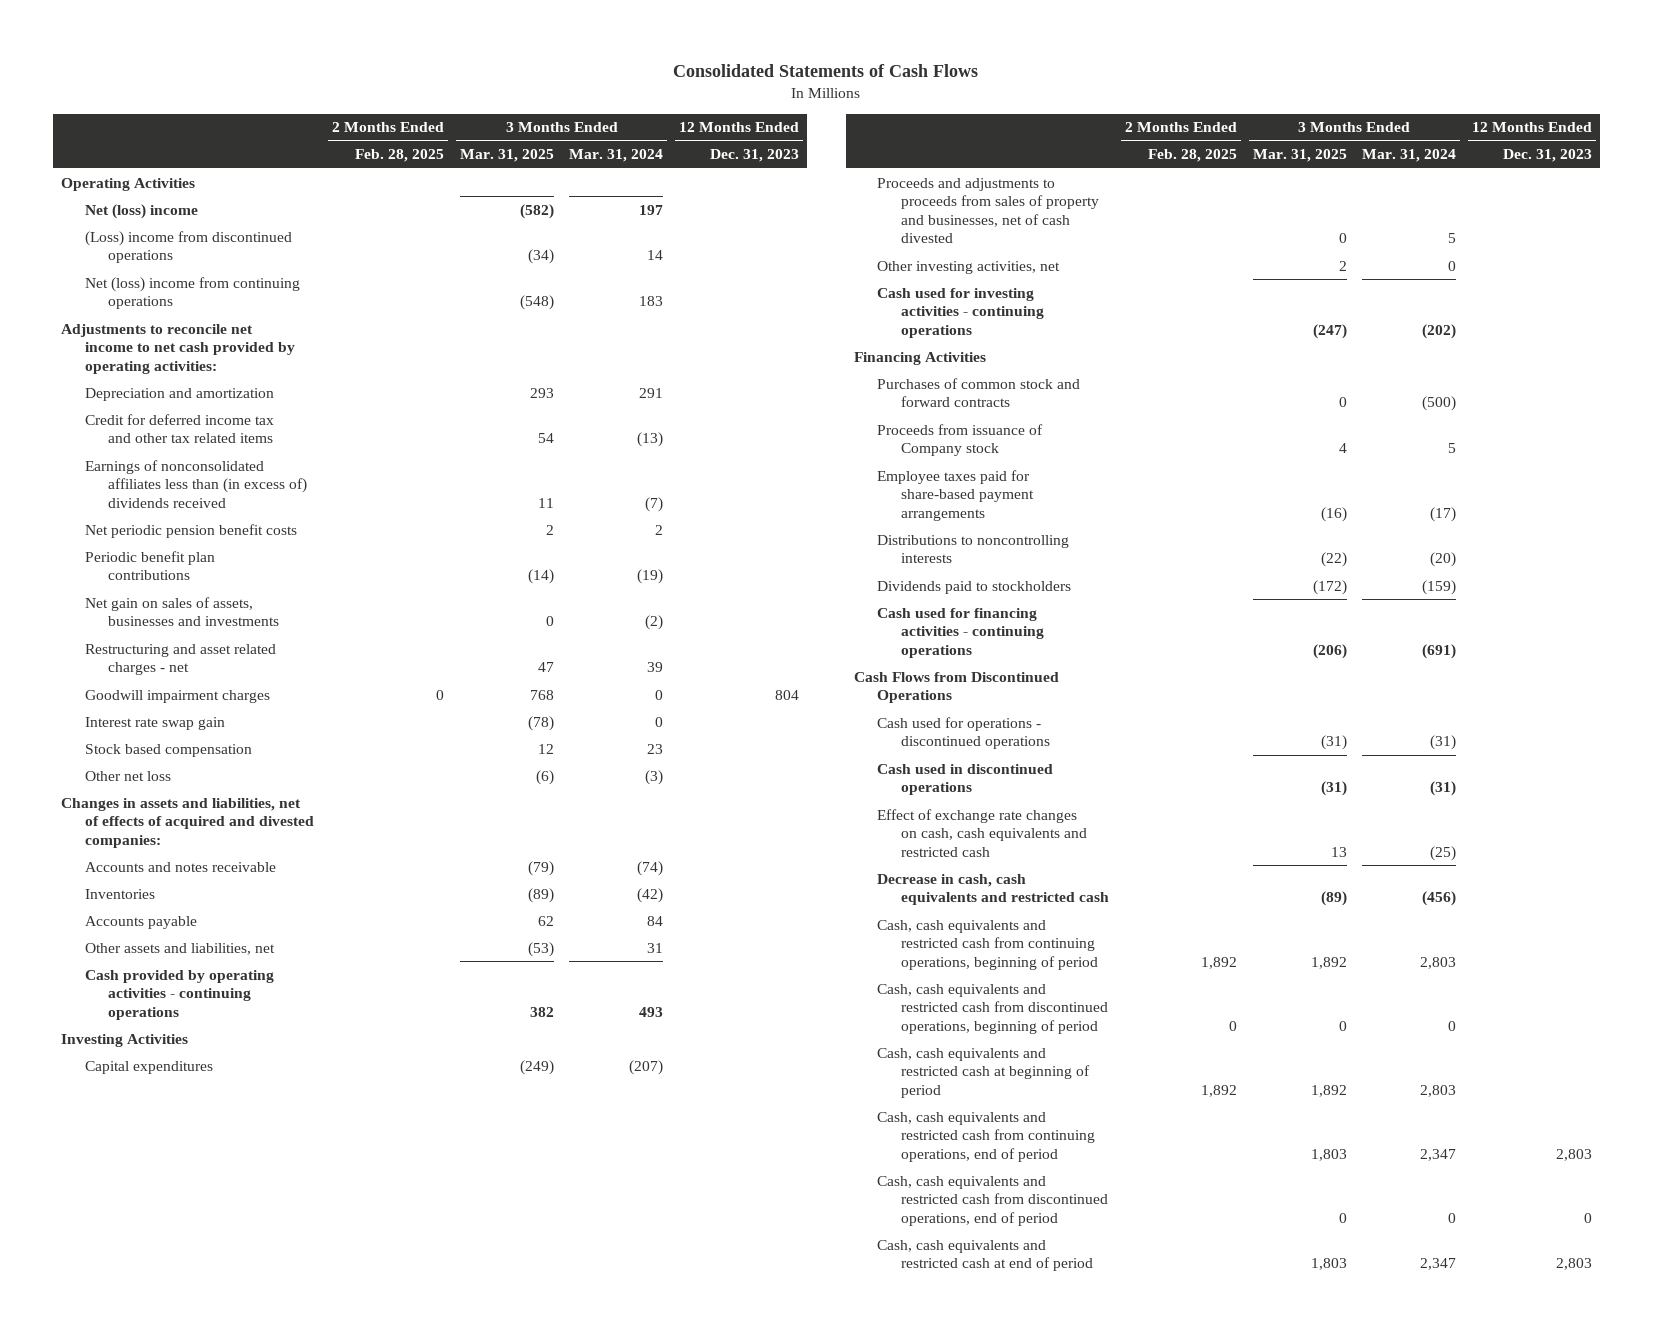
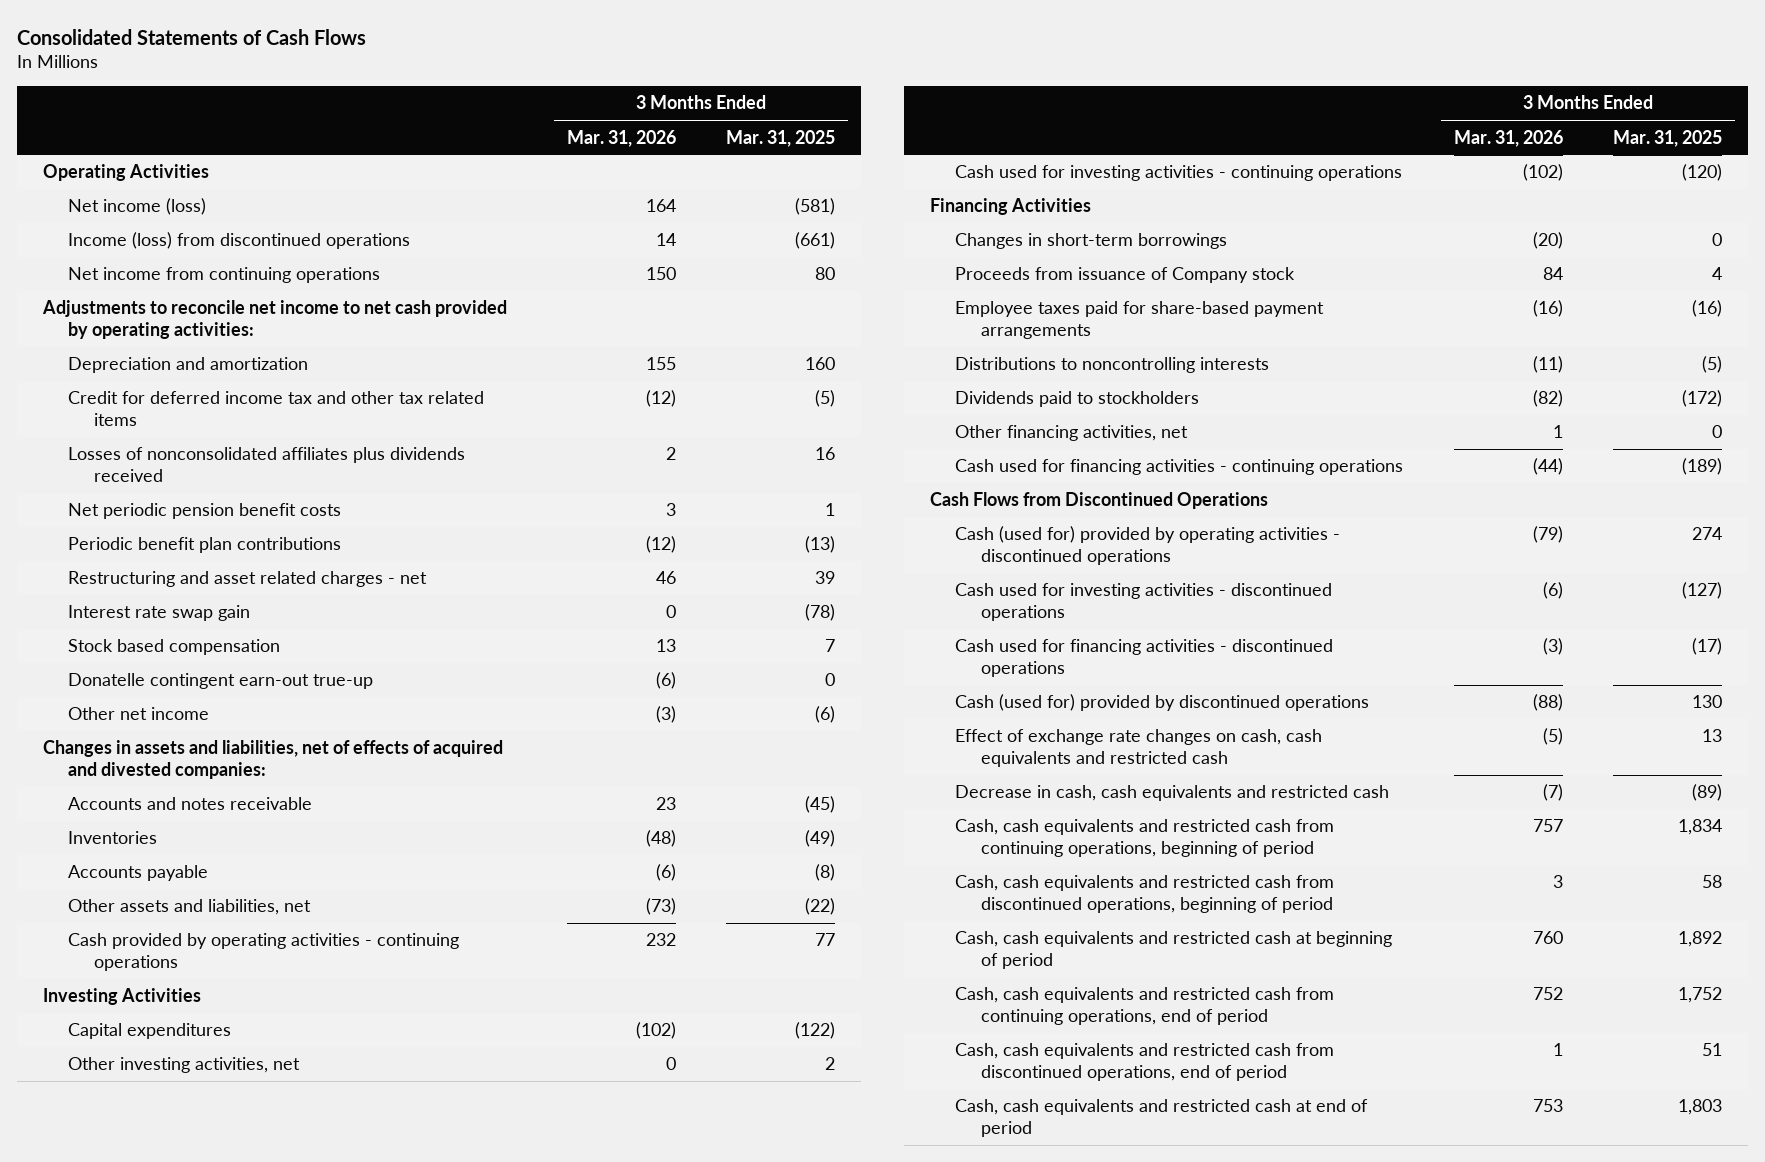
- | 2 Months Ended Feb. 28, 2025 | 3 Months Ended Mar. 31, 2025 | 3 Months Ended Mar. 31, 2024 | 12 Months Ended Dec. 31, 2023
+ | 3 Months Ended Mar. 31, 2026 | 3 Months Ended Mar. 31, 2025
- Net (loss) income | | (582) | 197 |
- (Loss) income from discontinued operations | | (34) | 14 |
- Net (loss) income from continuing operations | | (548) | 183 |
+ Net income (loss) | 164 | (581)
+ Income (loss) from discontinued operations | 14 | (661)
+ Net income from continuing operations | 150 | 80
- Depreciation and amortization | | 293 | 291 |
- Credit for deferred income tax and other tax related items | | 54 | (13) |
- Earnings of nonconsolidated affiliates less than (in excess of) dividends received | | 11 | (7) |
- Net periodic pension benefit costs | | 2 | 2 |
- Periodic benefit plan contributions | | (14) | (19) |
- Net gain on sales of assets, businesses and investments | | 0 | (2) |
- Restructuring and asset related charges - net | | 47 | 39 |
- Goodwill impairment charges | 0 | 768 | 0 | 804
+ Depreciation and amortization | 155 | 160
+ Credit for deferred income tax and other tax related items | (12) | (5)
+ Losses of nonconsolidated affiliates plus dividends received | 2 | 16
+ Net periodic pension benefit costs | 3 | 1
+ Periodic benefit plan contributions | (12) | (13)
+ Restructuring and asset related charges - net | 46 | 39
- Stock based compensation | | 12 | 23 |
- Other net loss | | (6) | (3) |
+ Stock based compensation | 13 | 7
+ Donatelle contingent earn-out true-up | (6) | 0
+ Other net income | (3) | (6)
- Accounts and notes receivable | | (79) | (74) |
- Inventories | | (89) | (42) |
- Accounts payable | | 62 | 84 |
- Other assets and liabilities, net | | (53) | 31 |
- Cash provided by operating activities - continuing operations | | 382 | 493 |
+ Accounts and notes receivable | 23 | (45)
+ Inventories | (48) | (49)
+ Accounts payable | (6) | (8)
+ Other assets and liabilities, net | (73) | (22)
+ Cash provided by operating activities - continuing operations | 232 | 77
- Capital expenditures | | (249) | (207) |
- Proceeds and adjustments to proceeds from sales of property and businesses, net of cash divested | | 0 | 5 |
+ Capital expenditures | (102) | (122)
- Cash used for investing activities - continuing operations | | (247) | (202) |
+ Cash used for investing activities - continuing operations | (102) | (120)
- Purchases of common stock and forward contracts | | 0 | (500) |
+ Changes in short-term borrowings | (20) | 0
- Distributions to noncontrolling interests | | (22) | (20) |
+ Distributions to noncontrolling interests | (11) | (5)
- Cash used for financing activities - continuing operations | | (206) | (691) |
+ Other financing activities, net | 1 | 0
+ Cash used for financing activities - continuing operations | (44) | (189)
- Cash used for operations - discontinued operations | | (31) | (31) |
- Cash used in discontinued operations | | (31) | (31) |
+ Cash (used for) provided by operating activities - discontinued operations | (79) | 274
+ Cash used for investing activities - discontinued operations | (6) | (127)
+ Cash used for financing activities - discontinued operations | (3) | (17)
+ Cash (used for) provided by discontinued operations | (88) | 130
- Cash, cash equivalents and restricted cash from continuing operations, beginning of period | 1,892 | 1,892 | 2,803 |
- Cash, cash equivalents and restricted cash from discontinued operations, beginning of period | 0 | 0 | 0 |
+ Cash, cash equivalents and restricted cash from continuing operations, beginning of period | 757 | 1,834
+ Cash, cash equivalents and restricted cash from discontinued operations, beginning of period | 3 | 58
- Cash, cash equivalents and restricted cash from continuing operations, end of period | | 1,803 | 2,347 | 2,803
- Cash, cash equivalents and restricted cash from discontinued operations, end of period | | 0 | 0 | 0
+ Cash, cash equivalents and restricted cash from continuing operations, end of period | 752 | 1,752
+ Cash, cash equivalents and restricted cash from discontinued operations, end of period | 1 | 51

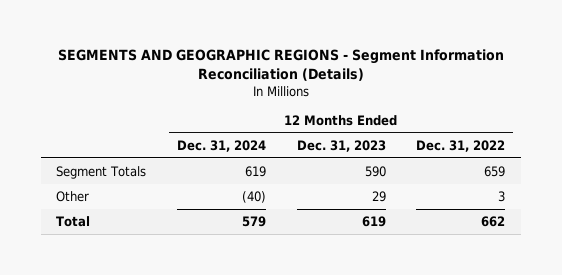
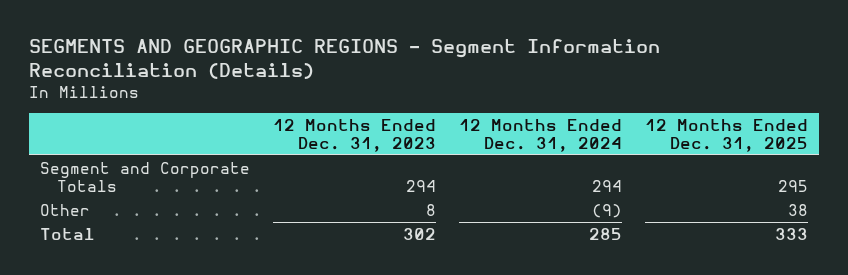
- | 12 Months Ended Dec. 31, 2024 | 12 Months Ended Dec. 31, 2023 | 12 Months Ended Dec. 31, 2022
+ | 12 Months Ended Dec. 31, 2023 | 12 Months Ended Dec. 31, 2024 | 12 Months Ended Dec. 31, 2025
- Segment Totals | 619 | 590 | 659
- Other | (40) | 29 | 3
- Total | 579 | 619 | 662
+ Segment and Corporate Totals | 294 | 294 | 295
+ Other | 8 | (9) | 38
+ Total | 302 | 285 | 333

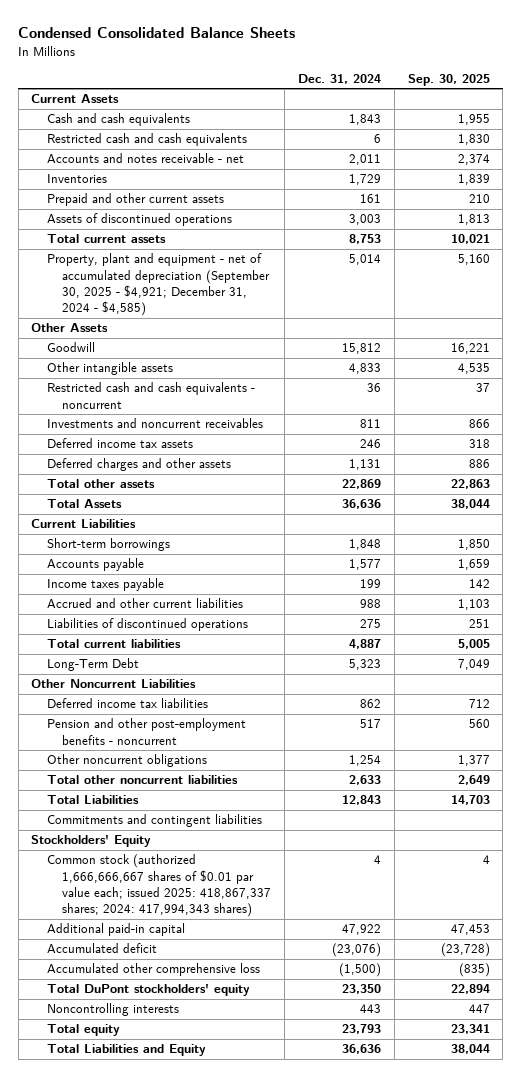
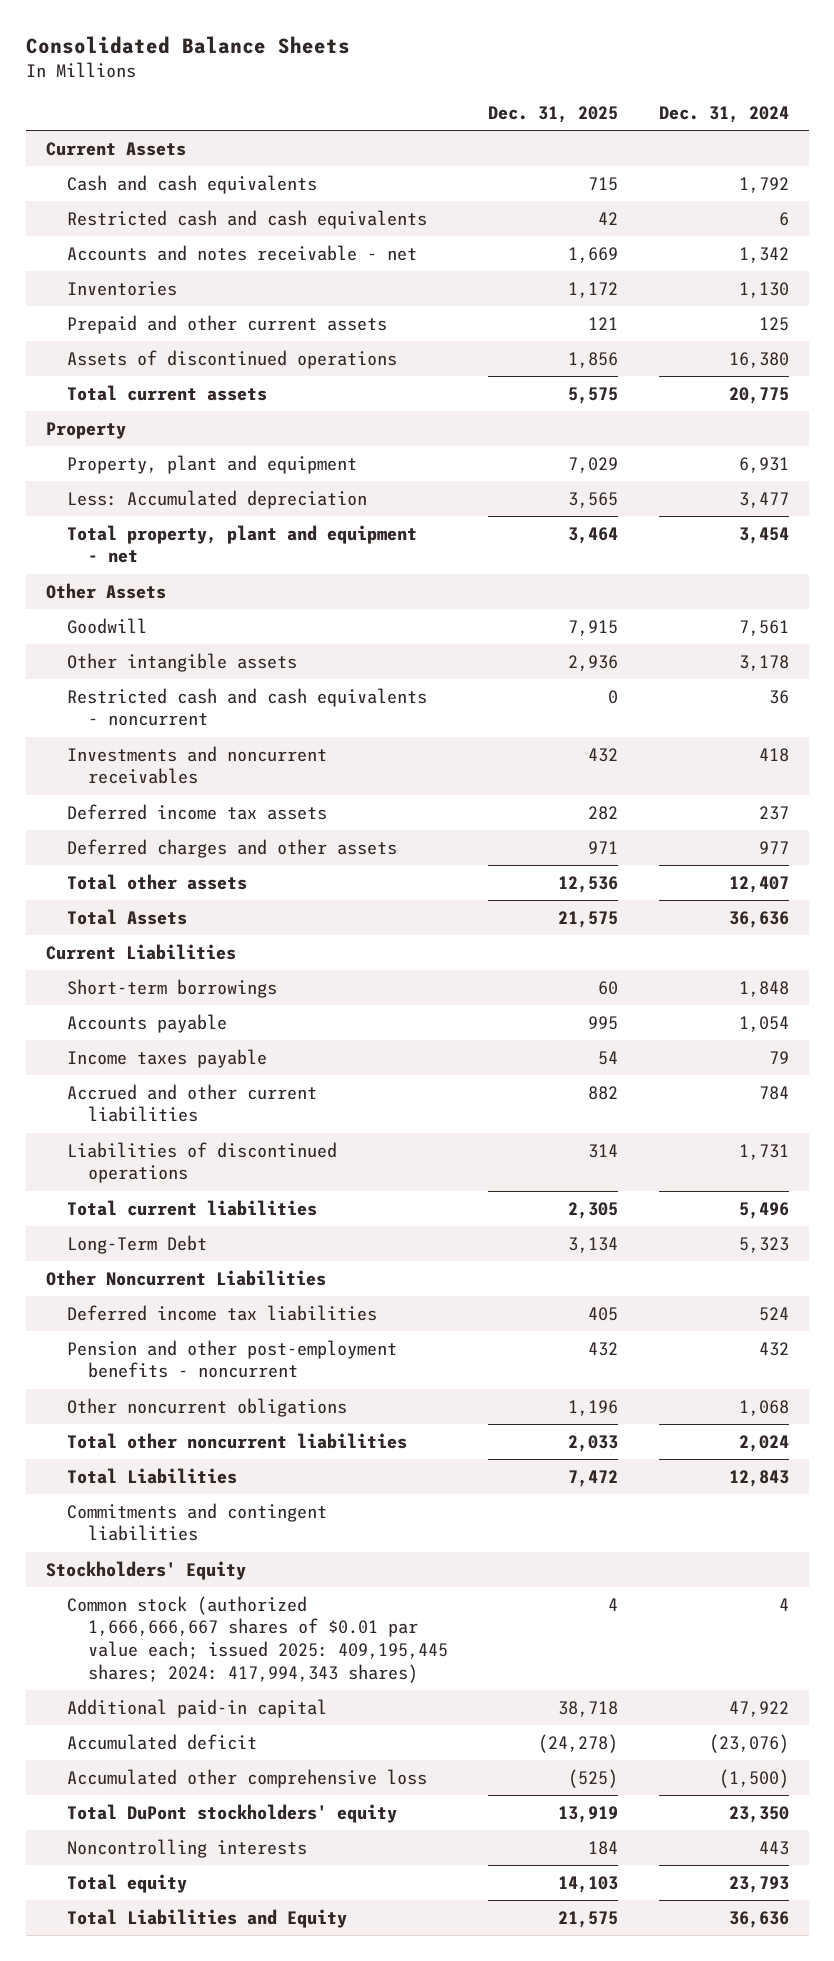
- Condensed Consolidated Balance Sheets
+ Consolidated Balance Sheets
- | Dec. 31, 2024 | Sep. 30, 2025
+ | Dec. 31, 2025 | Dec. 31, 2024
- Cash and cash equivalents | 1,843 | 1,955
+ Cash and cash equivalents | 715 | 1,792
- Accounts and notes receivable - net | 2,011 | 2,374
- Inventories | 1,729 | 1,839
- Prepaid and other current assets | 161 | 210
- Assets of discontinued operations | 3,003 | 1,813
- Total current assets | 8,753 | 10,021
- Property, plant and equipment - net of accumulated depreciation (September 30, 2025 - $4,921; December 31, 2024 - $4,585) | 5,014 | 5,160
+ Accounts and notes receivable - net | 1,669 | 1,342
+ Inventories | 1,172 | 1,130
+ Prepaid and other current assets | 121 | 125
+ Assets of discontinued operations | 1,856 | 16,380
+ Total current assets | 5,575 | 20,775
+ Property
+ Property, plant and equipment | 7,029 | 6,931
+ Less: Accumulated depreciation | 3,565 | 3,477
+ Total property, plant and equipment - net | 3,464 | 3,454
- Goodwill | 15,812 | 16,221
- Other intangible assets | 4,833 | 4,535
+ Goodwill | 7,915 | 7,561
+ Other intangible assets | 2,936 | 3,178
- Investments and noncurrent receivables | 811 | 866
- Deferred income tax assets | 246 | 318
- Deferred charges and other assets | 1,131 | 886
- Total other assets | 22,869 | 22,863
+ Investments and noncurrent receivables | 432 | 418
+ Deferred income tax assets | 282 | 237
+ Deferred charges and other assets | 971 | 977
+ Total other assets | 12,536 | 12,407
- Accounts payable | 1,577 | 1,659
- Income taxes payable | 199 | 142
- Accrued and other current liabilities | 988 | 1,103
- Liabilities of discontinued operations | 275 | 251
- Total current liabilities | 4,887 | 5,005
+ Accounts payable | 995 | 1,054
+ Income taxes payable | 54 | 79
+ Accrued and other current liabilities | 882 | 784
+ Liabilities of discontinued operations | 314 | 1,731
+ Total current liabilities | 2,305 | 5,496
- Deferred income tax liabilities | 862 | 712
- Pension and other post-employment benefits - noncurrent | 517 | 560
- Other noncurrent obligations | 1,254 | 1,377
- Total other noncurrent liabilities | 2,633 | 2,649
+ Deferred income tax liabilities | 405 | 524
+ Pension and other post-employment benefits - noncurrent | 432 | 432
+ Other noncurrent obligations | 1,196 | 1,068
+ Total other noncurrent liabilities | 2,033 | 2,024
- Common stock (authorized 1,666,666,667 shares of $0.01 par value each; issued 2025: 418,867,337 shares; 2024: 417,994,343 shares) | 4 | 4
+ Common stock (authorized 1,666,666,667 shares of $0.01 par value each; issued 2025: 409,195,445 shares; 2024: 417,994,343 shares) | 4 | 4

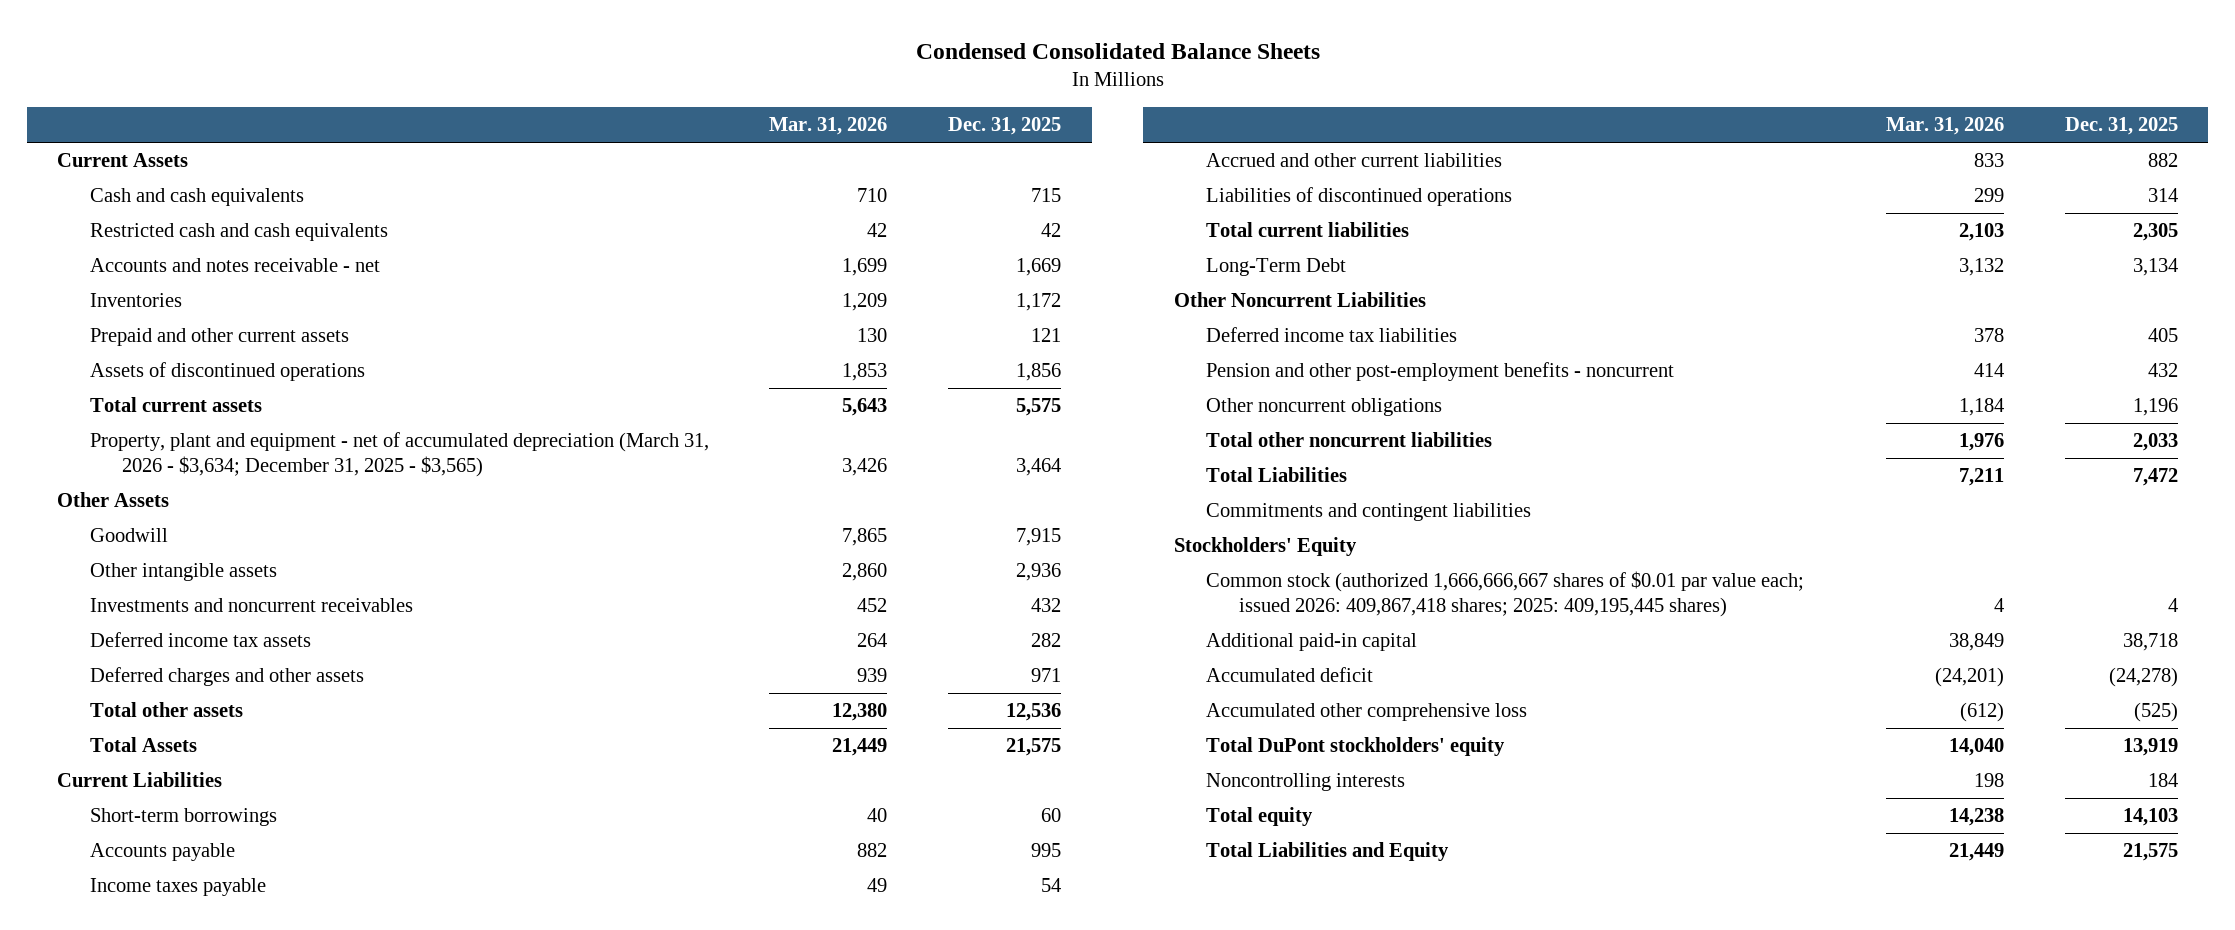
- Consolidated Balance Sheets
+ Condensed Consolidated Balance Sheets
- | Dec. 31, 2025 | Dec. 31, 2024
+ | Mar. 31, 2026 | Dec. 31, 2025
- Property
- Property, plant and equipment | 7,029 | 6,931
- Less: Accumulated depreciation | 3,565 | 3,477
- Total property, plant and equipment - net | 3,464 | 3,454
+ Property, plant and equipment - net of accumulated depreciation (March 31, 2026 - $3,634; December 31, 2025 - $3,565) | 3,426 | 3,464
- Restricted cash and cash equivalents - noncurrent | 0 | 36
- Common stock (authorized 1,666,666,667 shares of $0.01 par value each; issued 2025: 409,195,445 shares; 2024: 417,994,343 shares) | 4 | 4
+ Common stock (authorized 1,666,666,667 shares of $0.01 par value each; issued 2026: 409,867,418 shares; 2025: 409,195,445 shares) | 4 | 4

